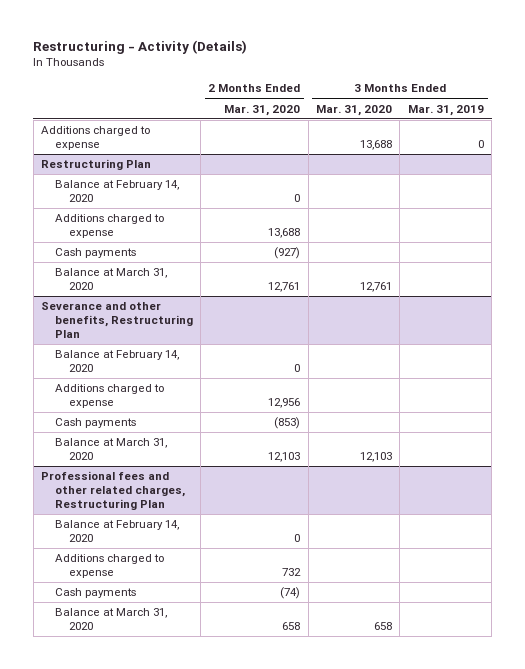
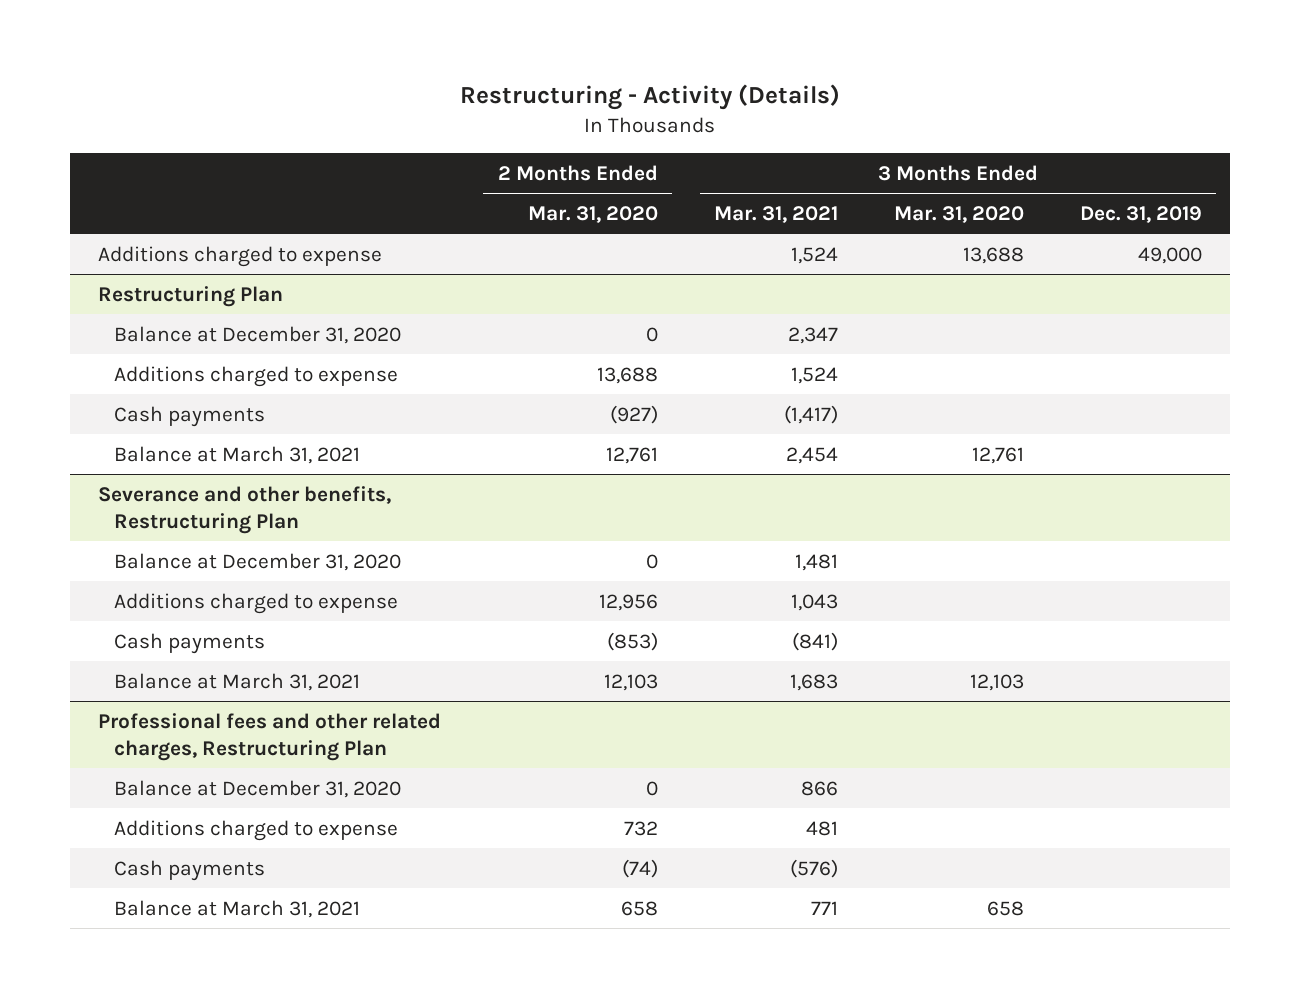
- | 2 Months Ended Mar. 31, 2020 | 3 Months Ended Mar. 31, 2020 | 3 Months Ended Mar. 31, 2019
+ | 2 Months Ended Mar. 31, 2020 | 3 Months Ended Mar. 31, 2021 | 3 Months Ended Mar. 31, 2020 | 3 Months Ended Dec. 31, 2019
@ Restructuring Plan
- Balance at February 14, 2020 | 0 | |
+ Balance at December 31, 2020 | 0 | 2,347 | |
- Balance at March 31, 2020 | 12,761 | 12,761 |
+ Balance at March 31, 2021 | 12,761 | 2,454 | 12,761 |
@ Severance and other benefits, Restructuring Plan
- Balance at February 14, 2020 | 0 | |
+ Balance at December 31, 2020 | 0 | 1,481 | |
- Balance at March 31, 2020 | 12,103 | 12,103 |
+ Balance at March 31, 2021 | 12,103 | 1,683 | 12,103 |
@ Professional fees and other related charges, Restructuring Plan
- Balance at February 14, 2020 | 0 | |
+ Balance at December 31, 2020 | 0 | 866 | |
- Balance at March 31, 2020 | 658 | 658 |
+ Balance at March 31, 2021 | 658 | 771 | 658 |

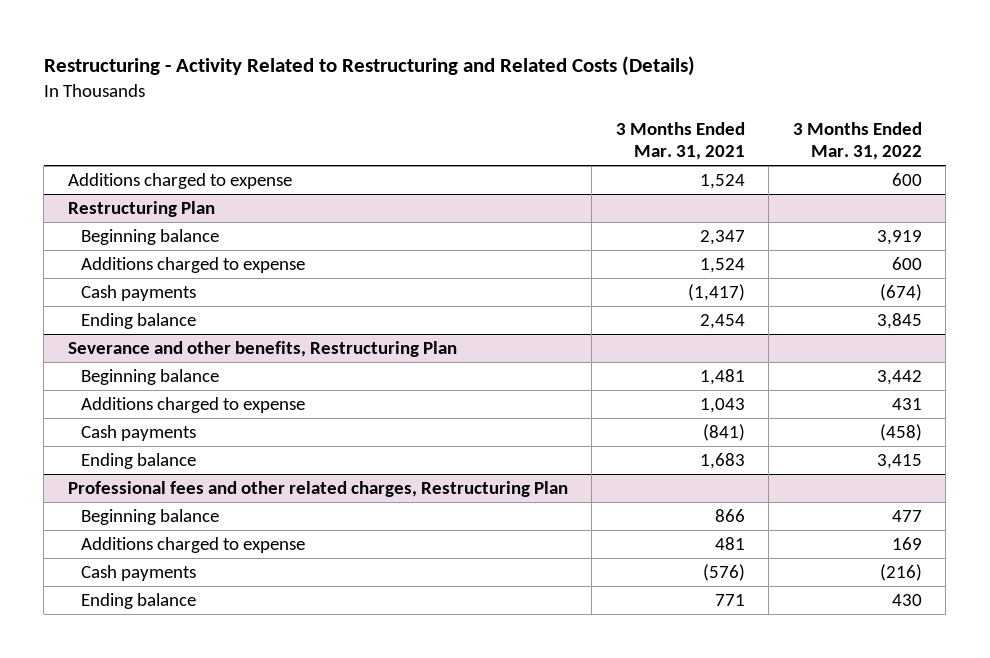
- Restructuring - Activity (Details)
+ Restructuring - Activity Related to Restructuring and Related Costs (Details)
- | 2 Months Ended Mar. 31, 2020 | 3 Months Ended Mar. 31, 2021 | 3 Months Ended Mar. 31, 2020 | 3 Months Ended Dec. 31, 2019
+ | 3 Months Ended Mar. 31, 2021 | 3 Months Ended Mar. 31, 2022
@ Restructuring Plan
- Balance at December 31, 2020 | 0 | 2,347 | |
+ Beginning balance | 2,347 | 3,919
- Balance at March 31, 2021 | 12,761 | 2,454 | 12,761 |
+ Ending balance | 2,454 | 3,845
@ Severance and other benefits, Restructuring Plan
- Balance at December 31, 2020 | 0 | 1,481 | |
+ Beginning balance | 1,481 | 3,442
- Balance at March 31, 2021 | 12,103 | 1,683 | 12,103 |
+ Ending balance | 1,683 | 3,415
@ Professional fees and other related charges, Restructuring Plan
- Balance at December 31, 2020 | 0 | 866 | |
+ Beginning balance | 866 | 477
- Balance at March 31, 2021 | 658 | 771 | 658 |
+ Ending balance | 771 | 430

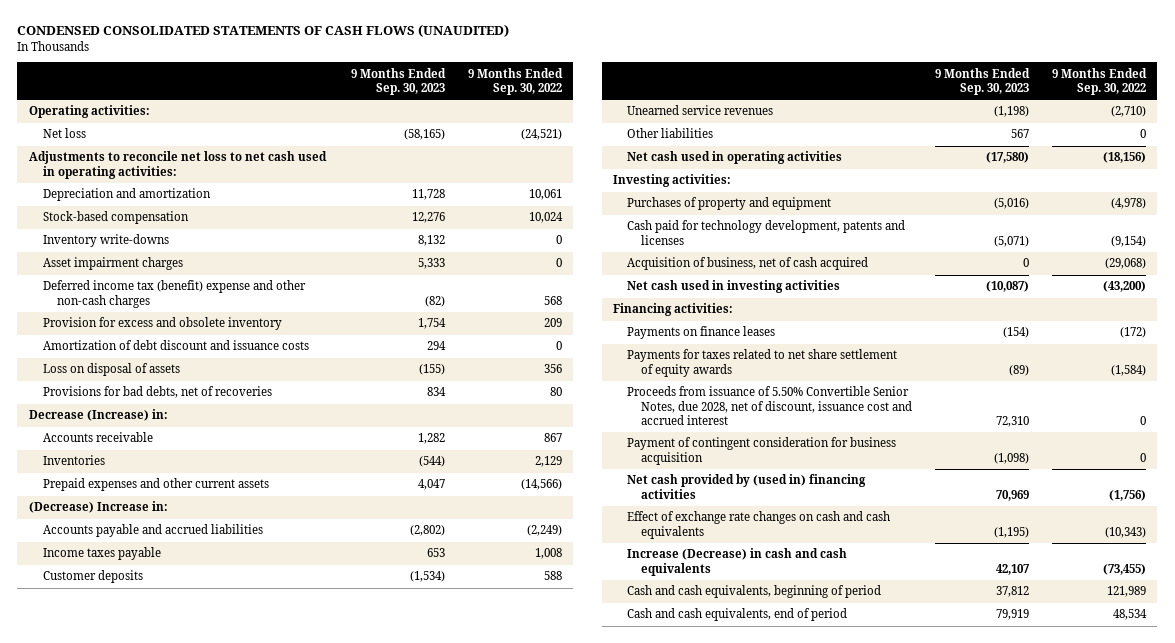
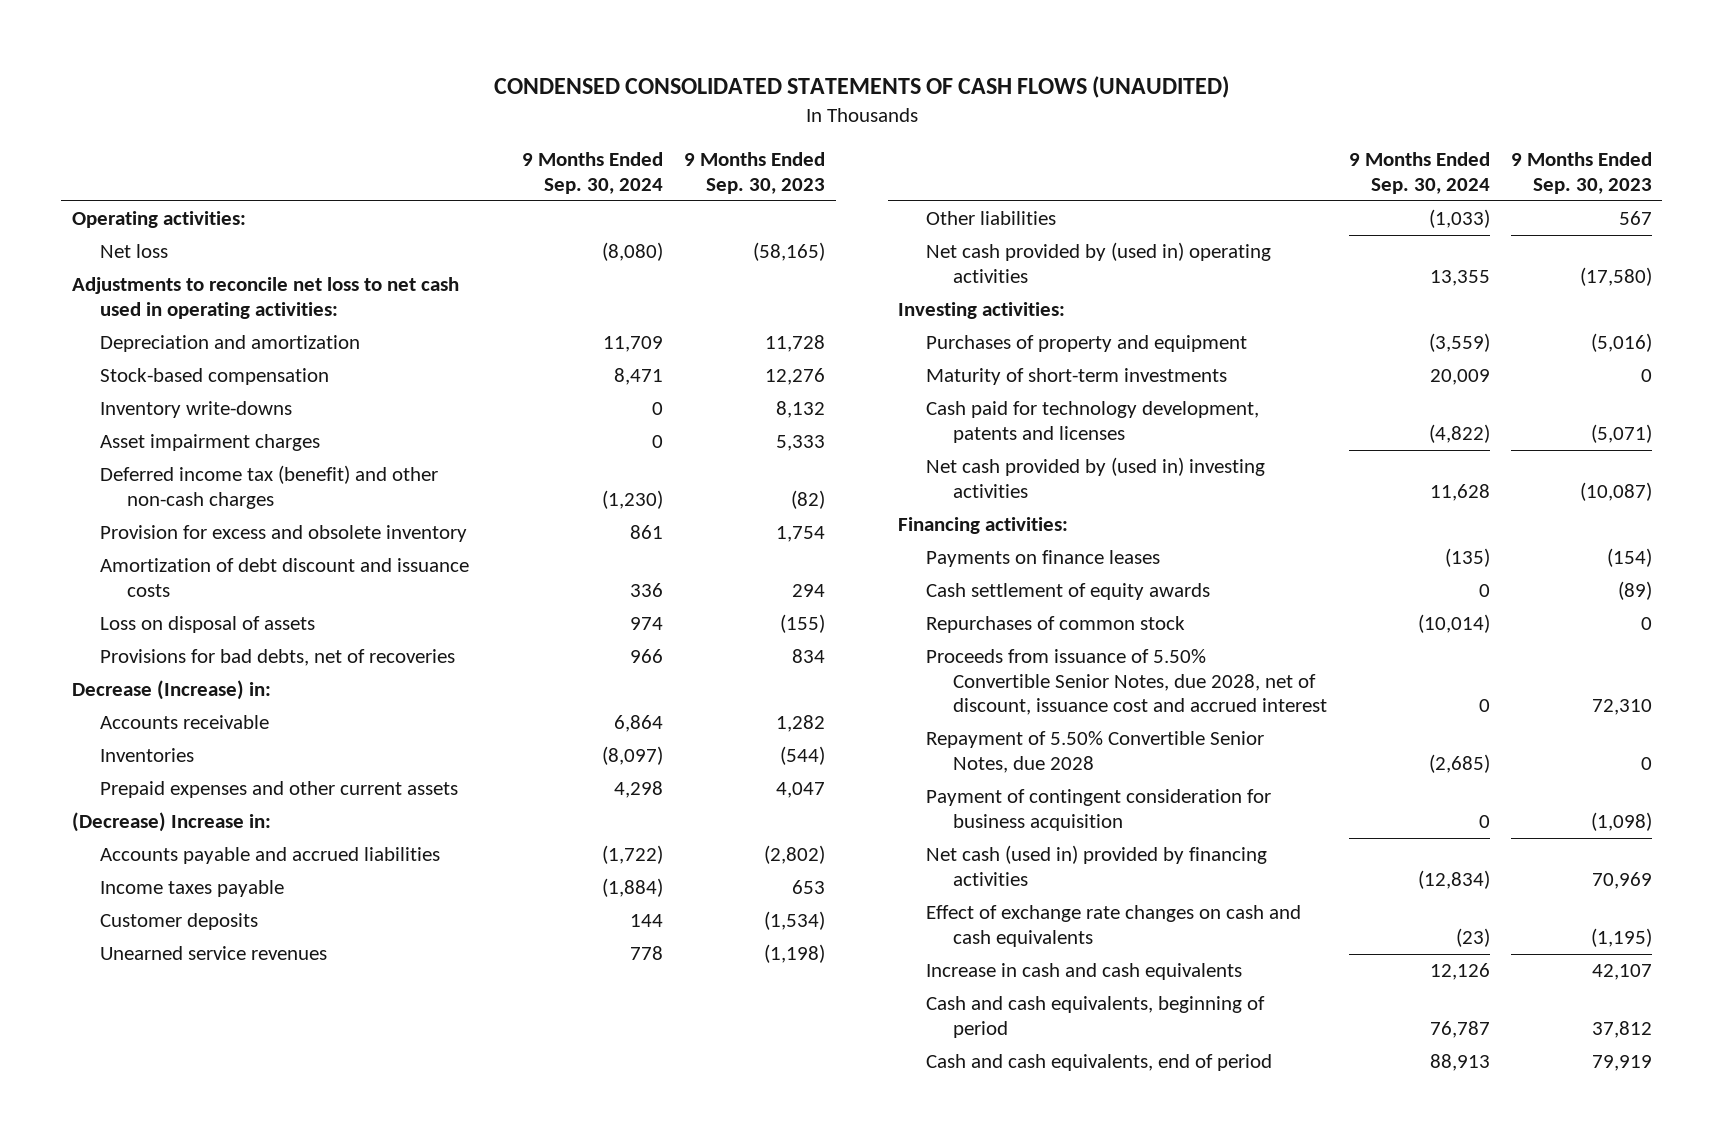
- | 9 Months Ended Sep. 30, 2023 | 9 Months Ended Sep. 30, 2022
+ | 9 Months Ended Sep. 30, 2024 | 9 Months Ended Sep. 30, 2023
- Deferred income tax (benefit) expense and other non-cash charges | (82) | 568
+ Deferred income tax (benefit) and other non-cash charges | (1,230) | (82)
- Net cash used in operating activities | (17,580) | (18,156)
+ Net cash provided by (used in) operating activities | 13,355 | (17,580)
+ Maturity of short-term investments | 20,009 | 0
- Acquisition of business, net of cash acquired | 0 | (29,068)
- Net cash used in investing activities | (10,087) | (43,200)
+ Net cash provided by (used in) investing activities | 11,628 | (10,087)
- Payments for taxes related to net share settlement of equity awards | (89) | (1,584)
+ Cash settlement of equity awards | 0 | (89)
+ Repurchases of common stock | (10,014) | 0
+ Repayment of 5.50% Convertible Senior Notes, due 2028 | (2,685) | 0
- Net cash provided by (used in) financing activities | 70,969 | (1,756)
+ Net cash (used in) provided by financing activities | (12,834) | 70,969
- Increase (Decrease) in cash and cash equivalents | 42,107 | (73,455)
+ Increase in cash and cash equivalents | 12,126 | 42,107

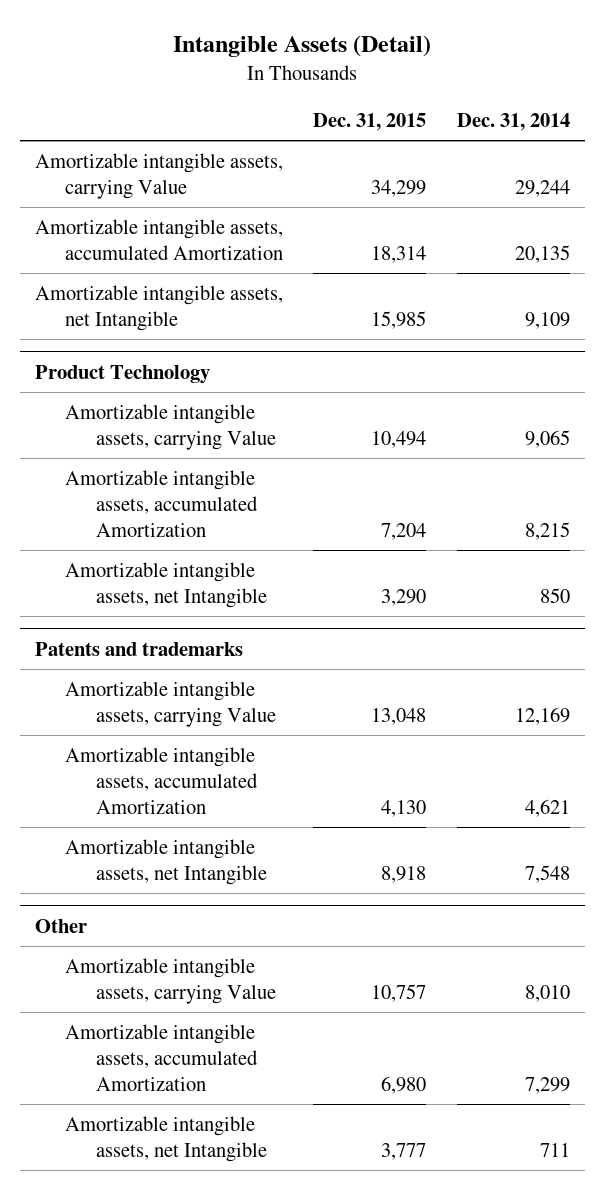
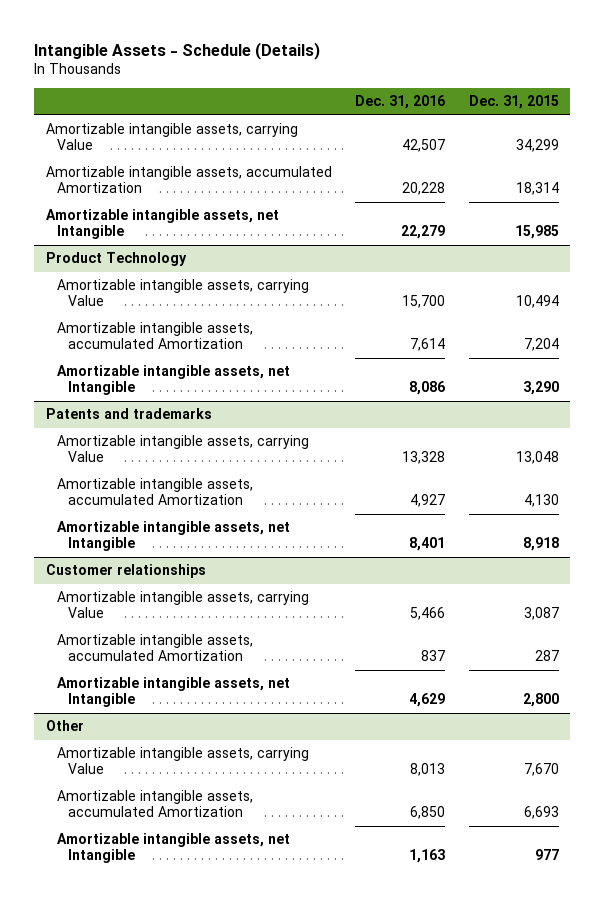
- Intangible Assets (Detail)
+ Intangible Assets - Schedule (Details)
- | Dec. 31, 2015 | Dec. 31, 2014
+ | Dec. 31, 2016 | Dec. 31, 2015
+ Customer relationships
+ Amortizable intangible assets, carrying Value | 5,466 | 3,087
+ Amortizable intangible assets, accumulated Amortization | 837 | 287
+ Amortizable intangible assets, net Intangible | 4,629 | 2,800
@ Other
- Amortizable intangible assets, carrying Value | 10,757 | 8,010
- Amortizable intangible assets, accumulated Amortization | 6,980 | 7,299
- Amortizable intangible assets, net Intangible | 3,777 | 711
+ Amortizable intangible assets, carrying Value | 8,013 | 7,670
+ Amortizable intangible assets, accumulated Amortization | 6,850 | 6,693
+ Amortizable intangible assets, net Intangible | 1,163 | 977

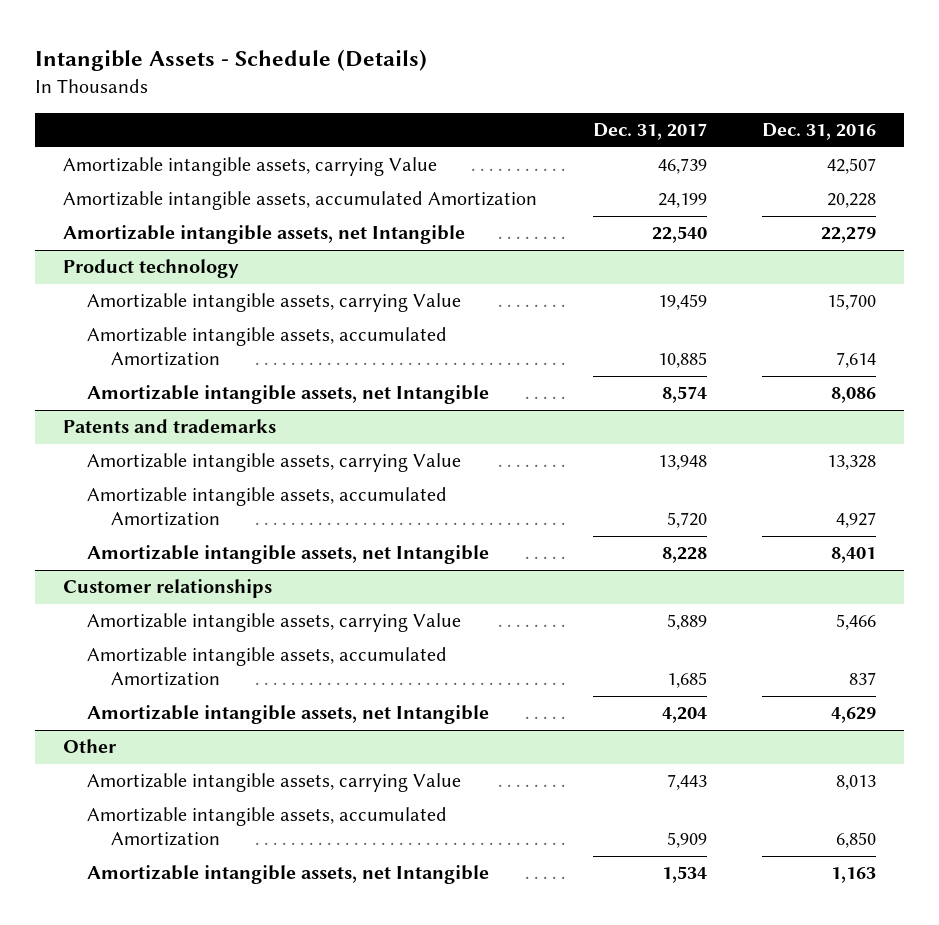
- | Dec. 31, 2016 | Dec. 31, 2015
+ | Dec. 31, 2017 | Dec. 31, 2016
- Product Technology
+ Product technology

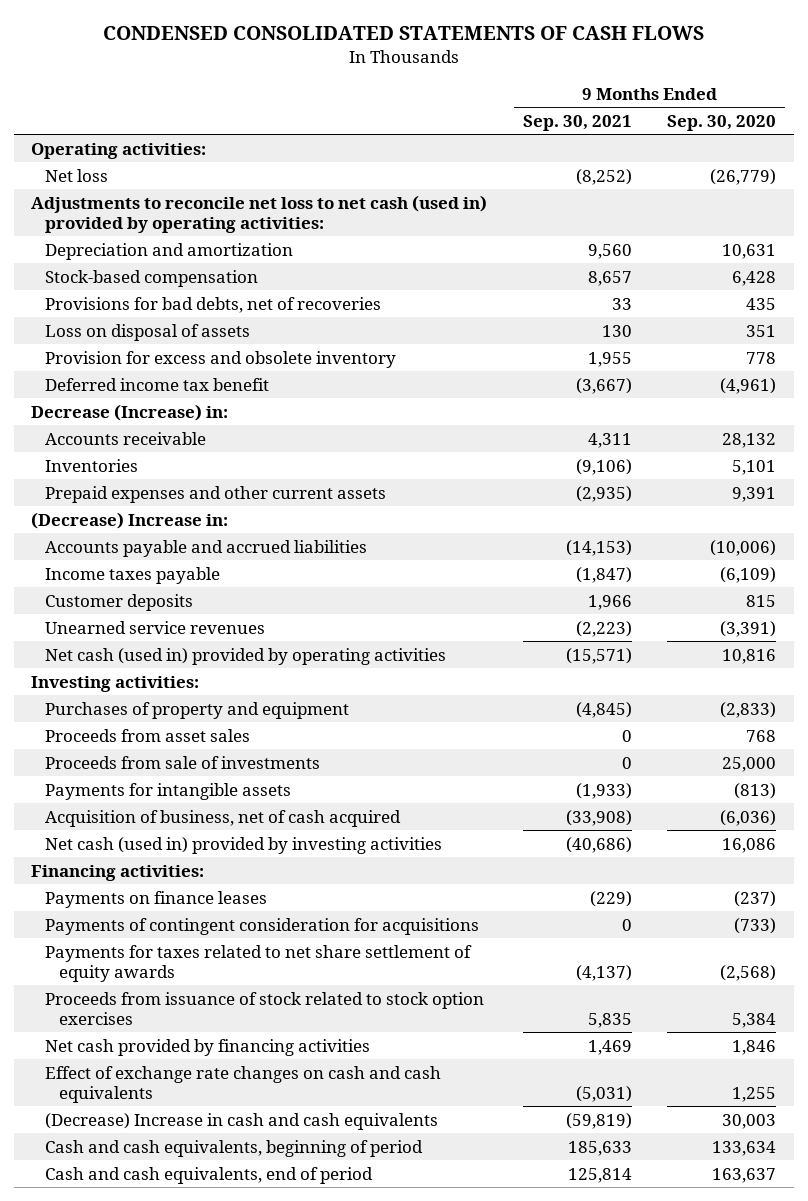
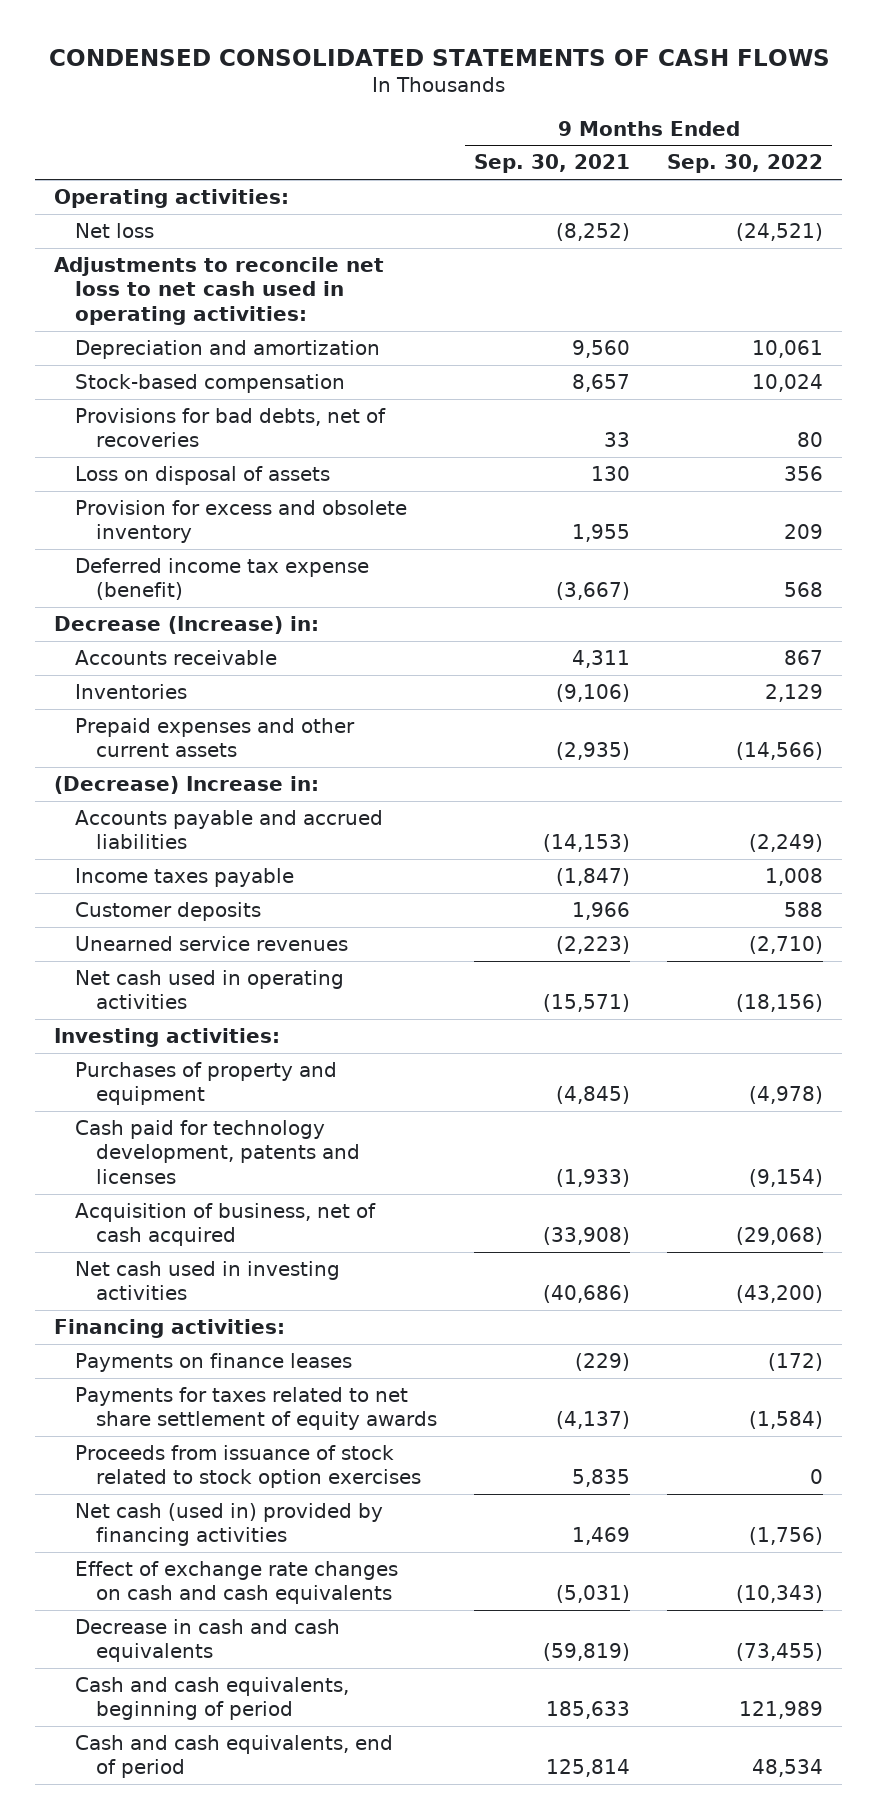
- | 9 Months Ended Sep. 30, 2021 | 9 Months Ended Sep. 30, 2020
+ | 9 Months Ended Sep. 30, 2021 | 9 Months Ended Sep. 30, 2022
- Adjustments to reconcile net loss to net cash (used in) provided by operating activities:
+ Adjustments to reconcile net loss to net cash used in operating activities:
- Deferred income tax benefit | (3,667) | (4,961)
+ Deferred income tax expense (benefit) | (3,667) | 568
- Net cash (used in) provided by operating activities | (15,571) | 10,816
+ Net cash used in operating activities | (15,571) | (18,156)
- Proceeds from asset sales | 0 | 768
- Proceeds from sale of investments | 0 | 25,000
- Payments for intangible assets | (1,933) | (813)
+ Cash paid for technology development, patents and licenses | (1,933) | (9,154)
- Net cash (used in) provided by investing activities | (40,686) | 16,086
+ Net cash used in investing activities | (40,686) | (43,200)
- Payments of contingent consideration for acquisitions | 0 | (733)
- Net cash provided by financing activities | 1,469 | 1,846
+ Net cash (used in) provided by financing activities | 1,469 | (1,756)
- (Decrease) Increase in cash and cash equivalents | (59,819) | 30,003
+ Decrease in cash and cash equivalents | (59,819) | (73,455)

